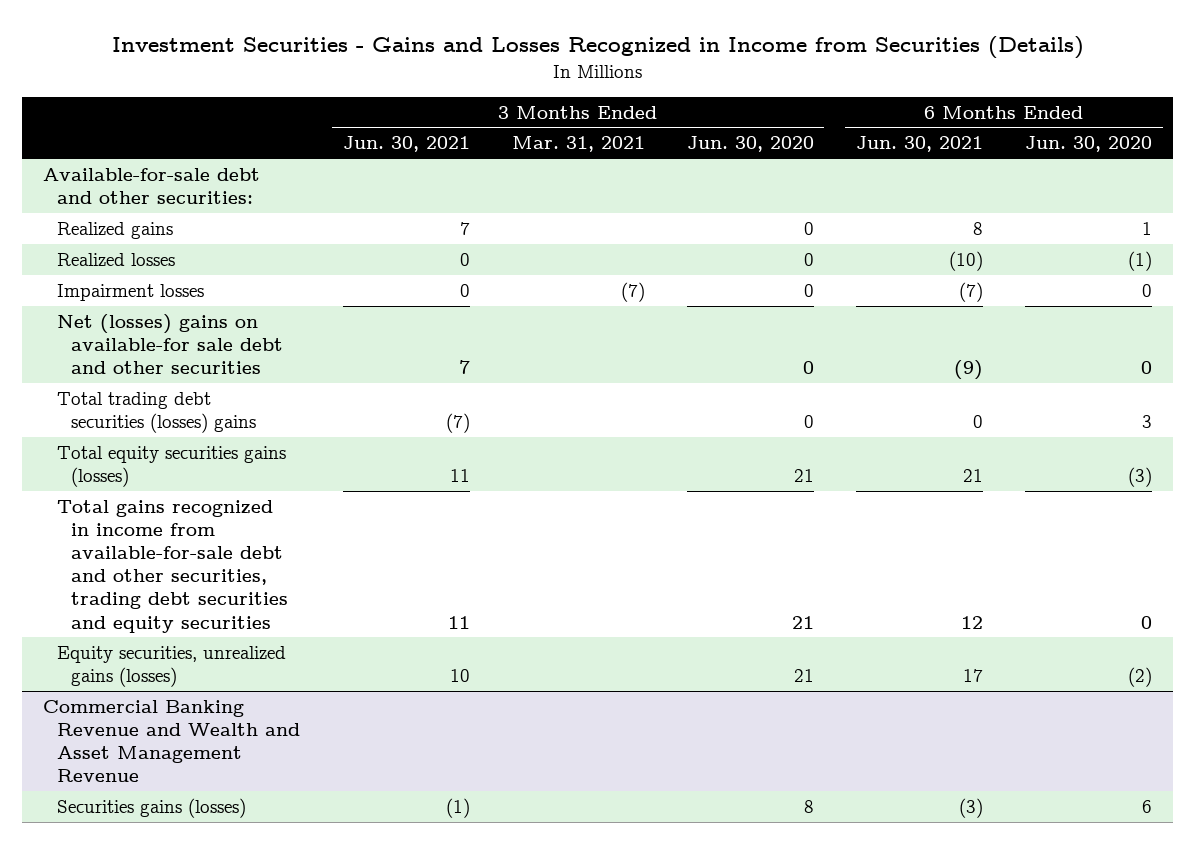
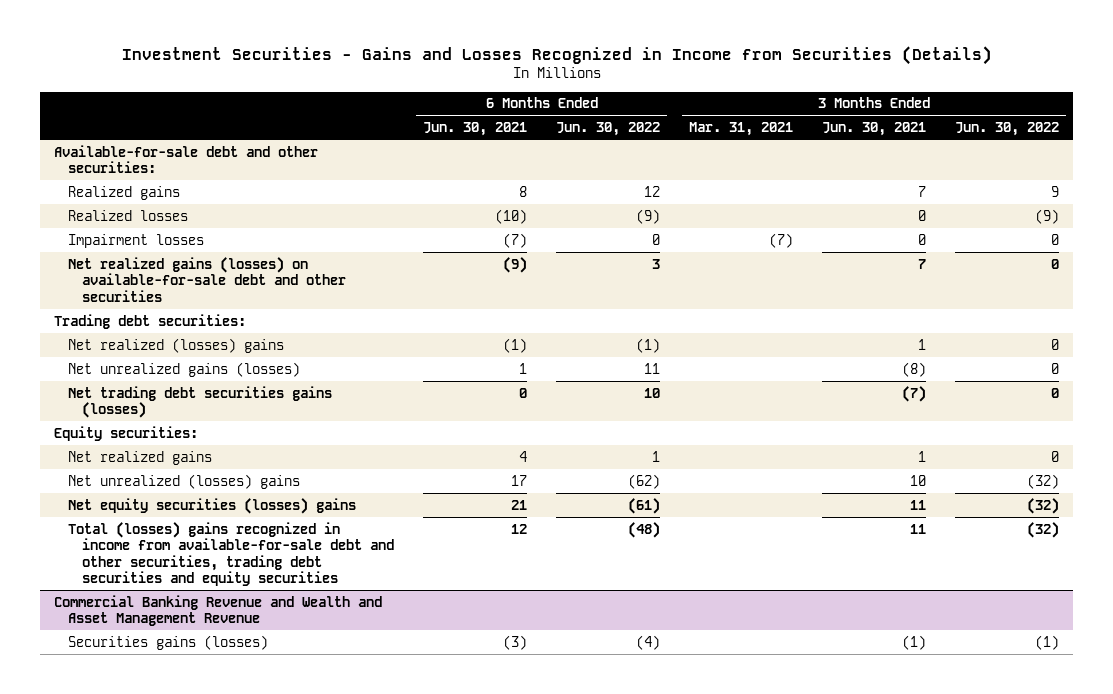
- | 3 Months Ended Jun. 30, 2021 | 3 Months Ended Mar. 31, 2021 | 3 Months Ended Jun. 30, 2020 | 6 Months Ended Jun. 30, 2021 | 6 Months Ended Jun. 30, 2020
+ | 6 Months Ended Jun. 30, 2021 | 6 Months Ended Jun. 30, 2022 | 3 Months Ended Mar. 31, 2021 | 3 Months Ended Jun. 30, 2021 | 3 Months Ended Jun. 30, 2022
- Net (losses) gains on available-for sale debt and other securities | 7 | | 0 | (9) | 0
- Total trading debt securities (losses) gains | (7) | | 0 | 0 | 3
- Total equity securities gains (losses) | 11 | | 21 | 21 | (3)
- Total gains recognized in income from available-for-sale debt and other securities, trading debt securities and equity securities | 11 | | 21 | 12 | 0
- Equity securities, unrealized gains (losses) | 10 | | 21 | 17 | (2)
+ Net realized gains (losses) on available-for-sale debt and other securities | (9) | 3 | | 7 | 0
+ Trading debt securities:
+ Net realized (losses) gains | (1) | (1) | | 1 | 0
+ Net unrealized gains (losses) | 1 | 11 | | (8) | 0
+ Net trading debt securities gains (losses) | 0 | 10 | | (7) | 0
+ Equity securities:
+ Net realized gains | 4 | 1 | | 1 | 0
+ Net unrealized (losses) gains | 17 | (62) | | 10 | (32)
+ Net equity securities (losses) gains | 21 | (61) | | 11 | (32)
+ Total (losses) gains recognized in income from available-for-sale debt and other securities, trading debt securities and equity securities | 12 | (48) | | 11 | (32)

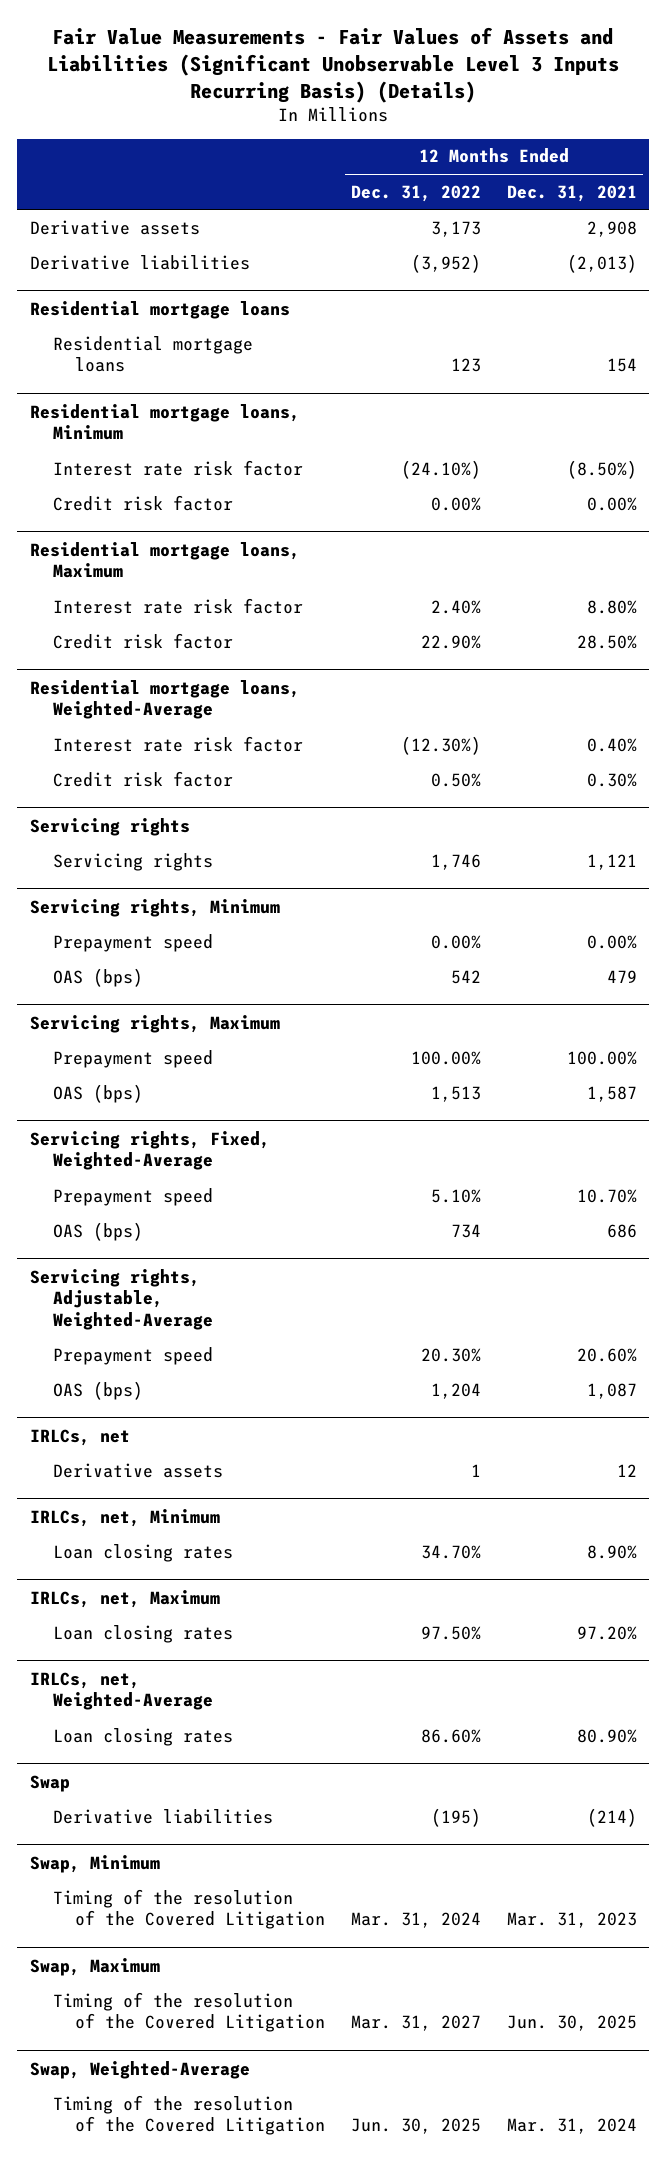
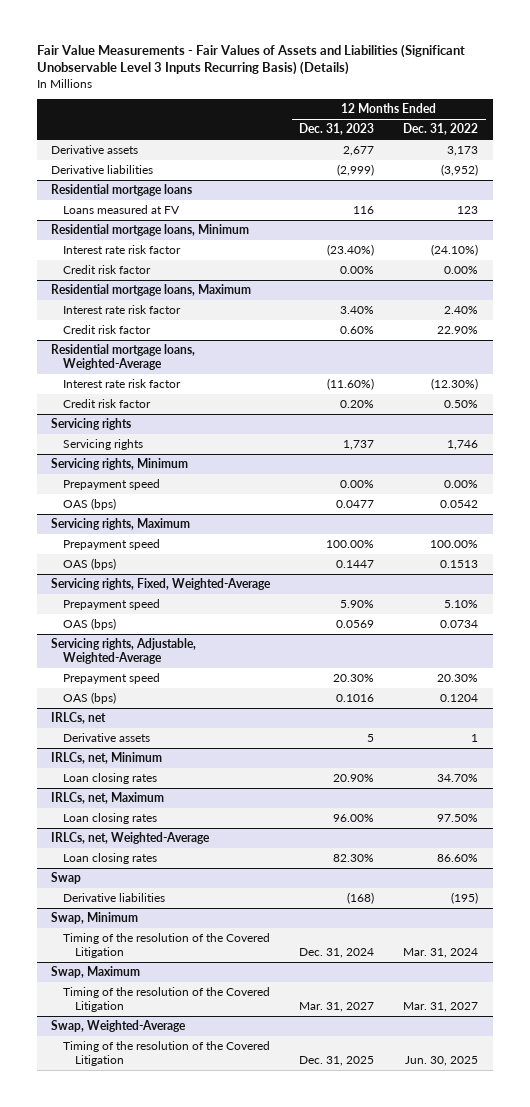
- | 12 Months Ended Dec. 31, 2022 | 12 Months Ended Dec. 31, 2021
+ | 12 Months Ended Dec. 31, 2023 | 12 Months Ended Dec. 31, 2022
@ Residential mortgage loans
- Residential mortgage loans | 123 | 154
+ Loans measured at FV | 116 | 123
@ Servicing rights, Minimum
- OAS (bps) | 542 | 479
+ OAS (bps) | 0.0477 | 0.0542
@ Servicing rights, Maximum
- OAS (bps) | 1,513 | 1,587
+ OAS (bps) | 0.1447 | 0.1513
@ Servicing rights, Fixed, Weighted-Average
- OAS (bps) | 734 | 686
+ OAS (bps) | 0.0569 | 0.0734
@ Servicing rights, Adjustable, Weighted-Average
- OAS (bps) | 1,204 | 1,087
+ OAS (bps) | 0.1016 | 0.1204

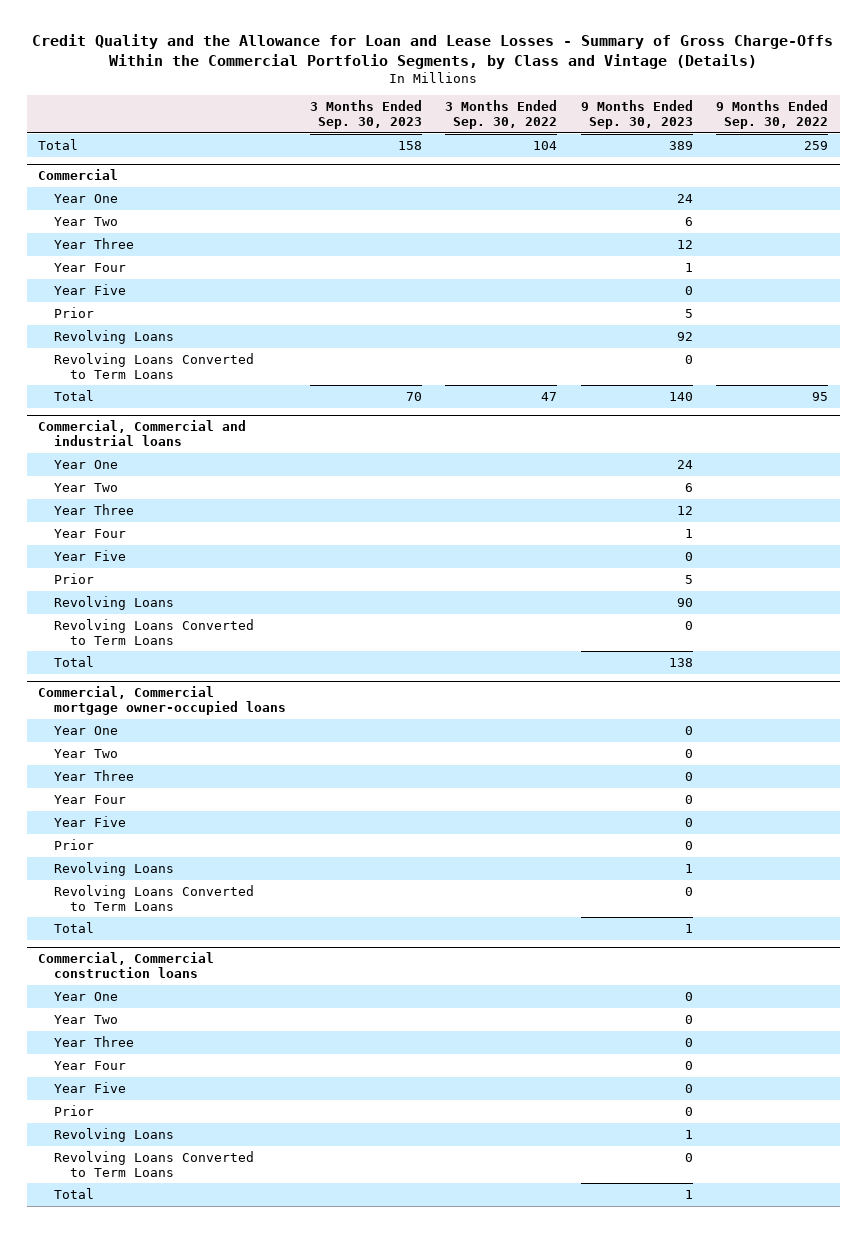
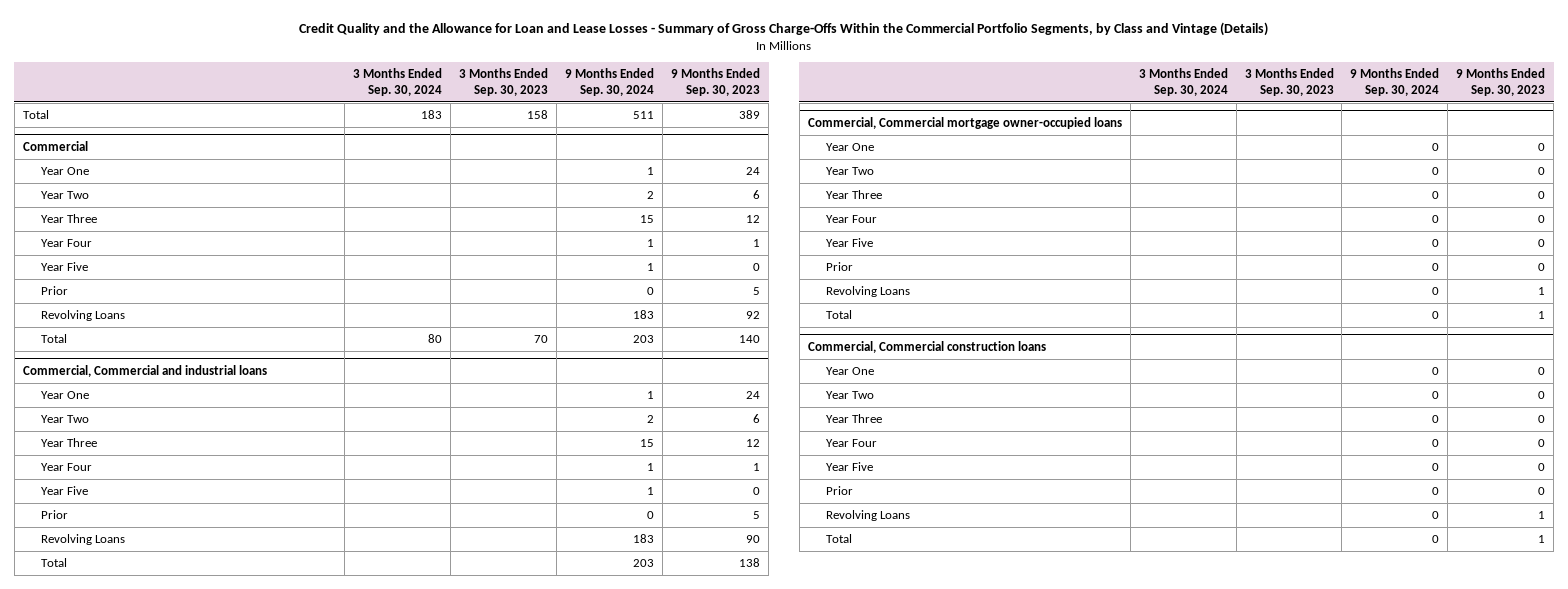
- | 3 Months Ended Sep. 30, 2023 | 3 Months Ended Sep. 30, 2022 | 9 Months Ended Sep. 30, 2023 | 9 Months Ended Sep. 30, 2022
+ | 3 Months Ended Sep. 30, 2024 | 3 Months Ended Sep. 30, 2023 | 9 Months Ended Sep. 30, 2024 | 9 Months Ended Sep. 30, 2023
@ Commercial
- Revolving Loans Converted to Term Loans | | | 0 |
@ Commercial, Commercial and industrial loans
- Revolving Loans Converted to Term Loans | | | 0 |
@ Commercial, Commercial mortgage owner-occupied loans
- Revolving Loans Converted to Term Loans | | | 0 |
@ Commercial, Commercial construction loans
- Revolving Loans Converted to Term Loans | | | 0 |

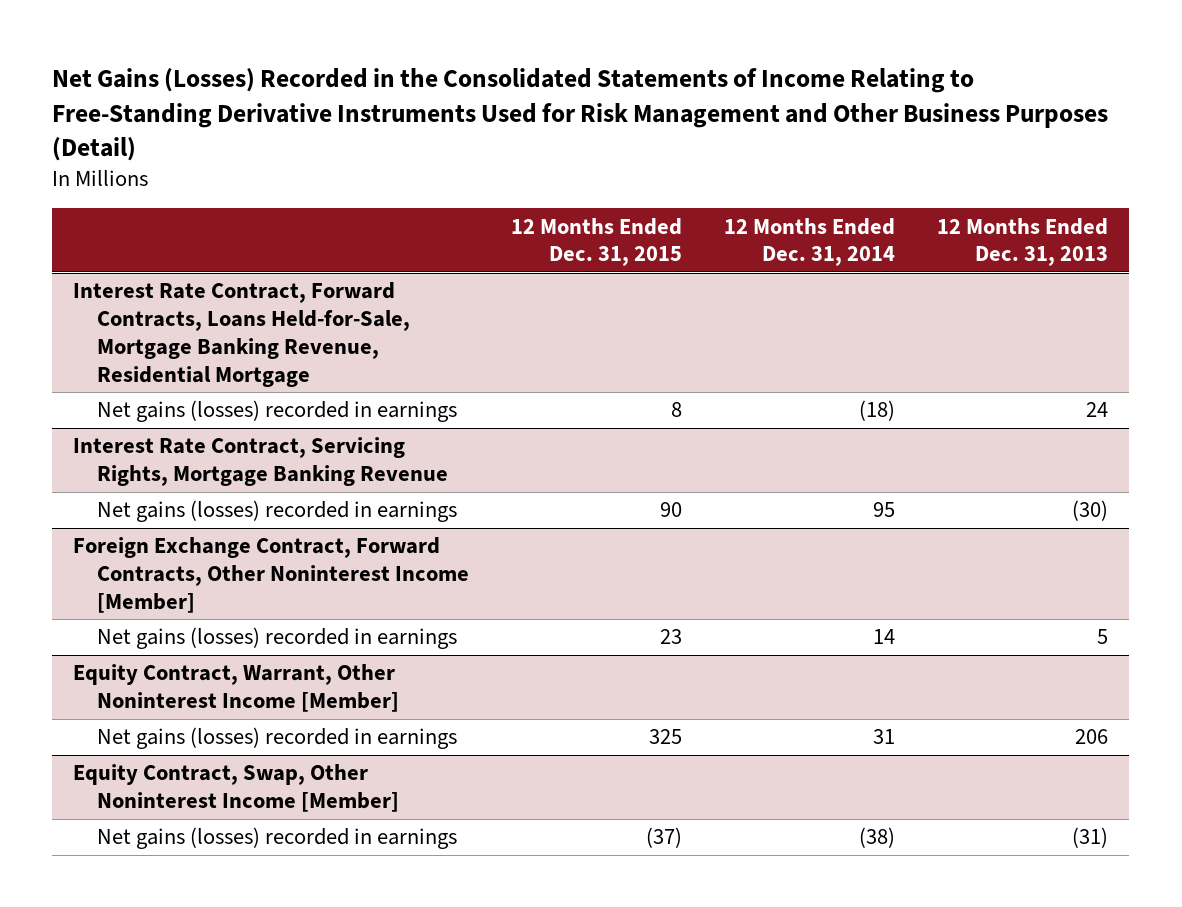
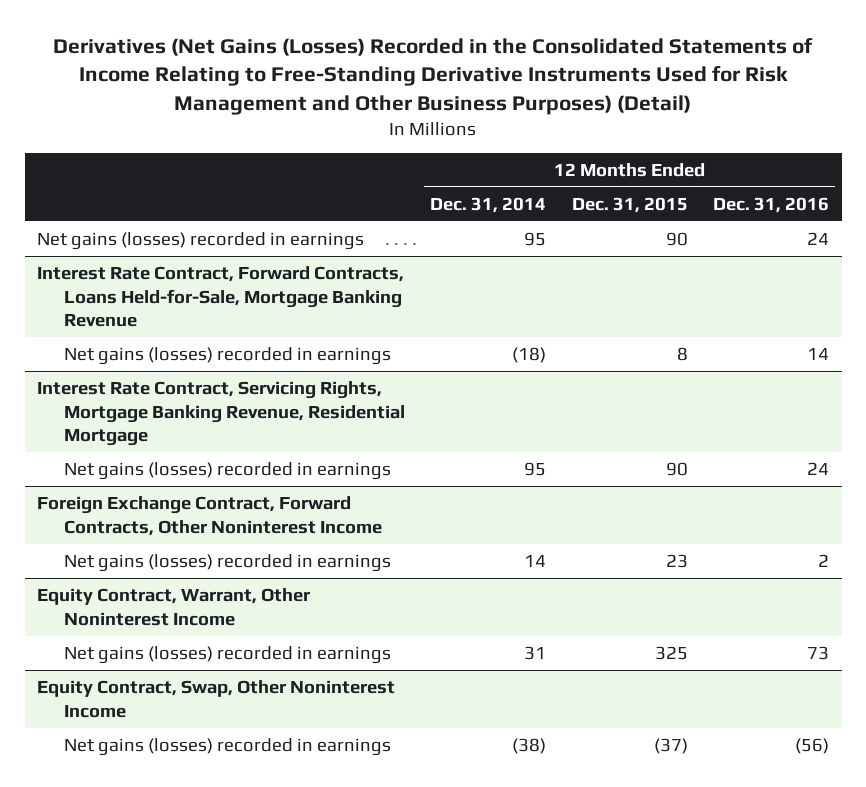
- Net Gains (Losses) Recorded in the Consolidated Statements of Income Relating to Free-Standing Derivative Instruments Used for Risk Management and Other Business Purposes (Detail)
+ Derivatives (Net Gains (Losses) Recorded in the Consolidated Statements of Income Relating to Free-Standing Derivative Instruments Used for Risk Management and Other Business Purposes) (Detail)
- | 12 Months Ended Dec. 31, 2015 | 12 Months Ended Dec. 31, 2014 | 12 Months Ended Dec. 31, 2013
+ | 12 Months Ended Dec. 31, 2014 | 12 Months Ended Dec. 31, 2015 | 12 Months Ended Dec. 31, 2016
- Interest Rate Contract, Forward Contracts, Loans Held-for-Sale, Mortgage Banking Revenue, Residential Mortgage
+ Net gains (losses) recorded in earnings | 95 | 90 | 24
+ Interest Rate Contract, Forward Contracts, Loans Held-for-Sale, Mortgage Banking Revenue
- Interest Rate Contract, Servicing Rights, Mortgage Banking Revenue
+ Interest Rate Contract, Servicing Rights, Mortgage Banking Revenue, Residential Mortgage
- Foreign Exchange Contract, Forward Contracts, Other Noninterest Income [Member]
+ Foreign Exchange Contract, Forward Contracts, Other Noninterest Income
- Equity Contract, Warrant, Other Noninterest Income [Member]
+ Equity Contract, Warrant, Other Noninterest Income
- Equity Contract, Swap, Other Noninterest Income [Member]
+ Equity Contract, Swap, Other Noninterest Income

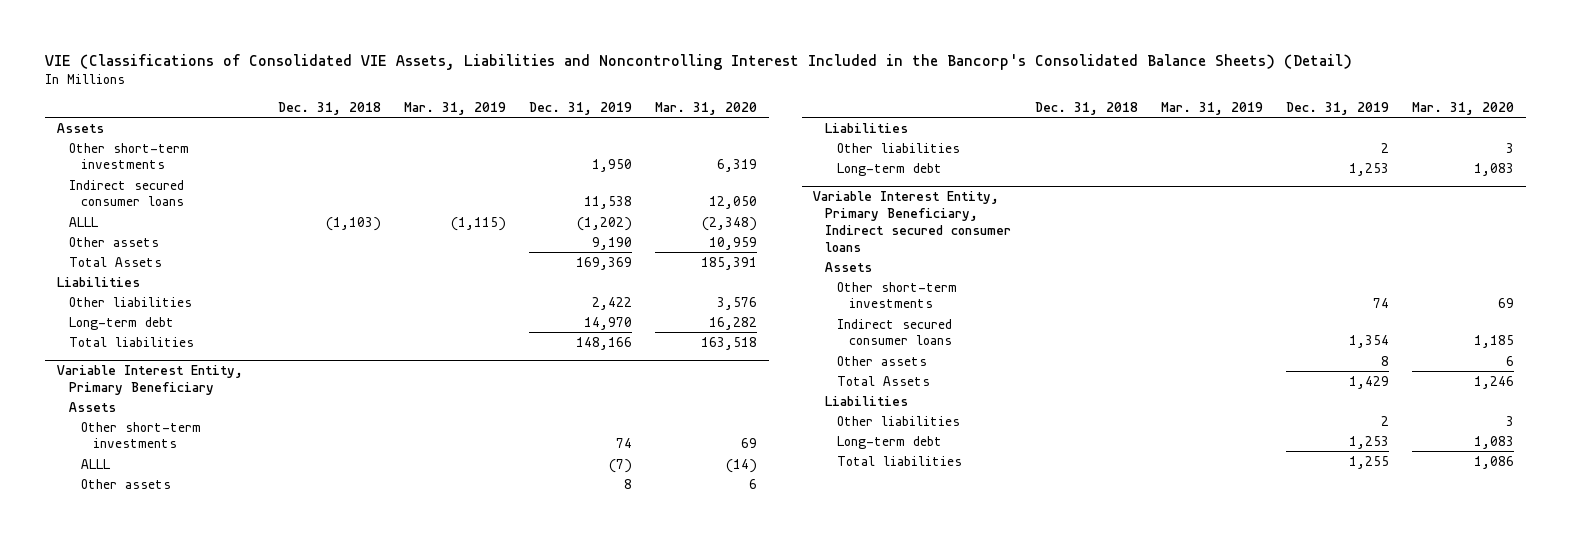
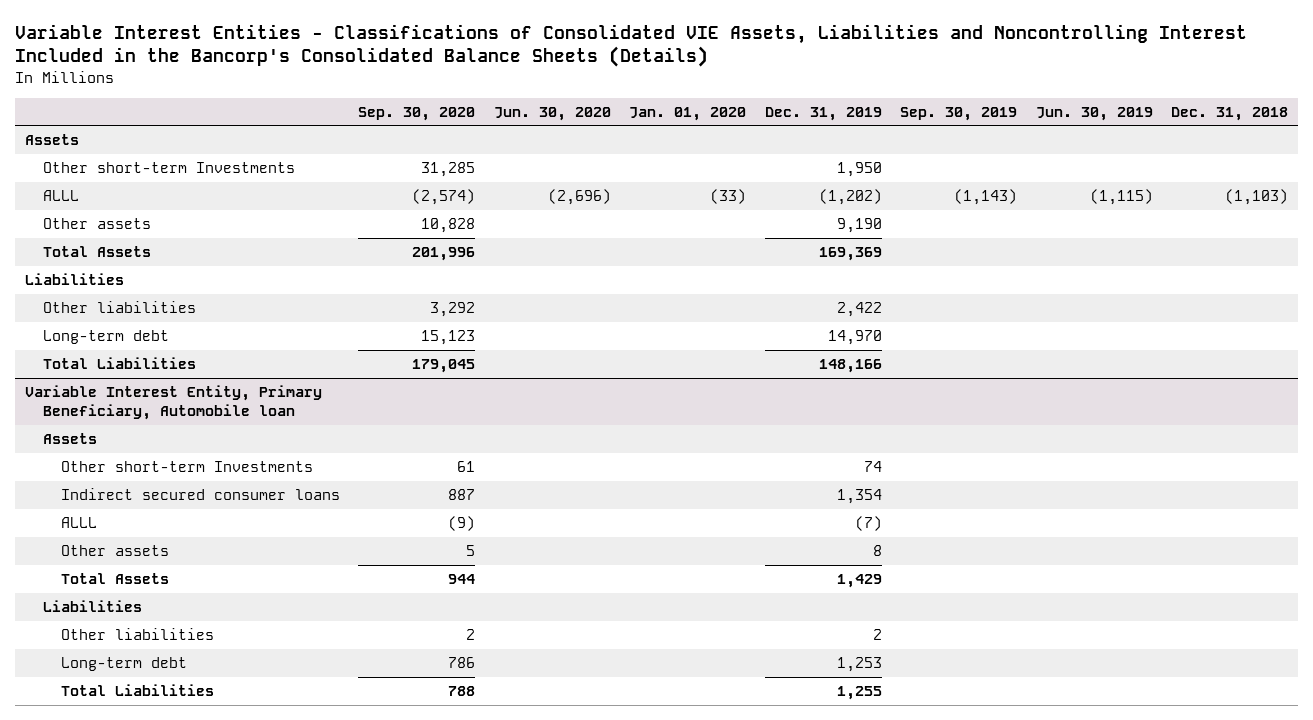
- VIE (Classifications of Consolidated VIE Assets, Liabilities and Noncontrolling Interest Included in the Bancorp's Consolidated Balance Sheets) (Detail)
+ Variable Interest Entities - Classifications of Consolidated VIE Assets, Liabilities and Noncontrolling Interest Included in the Bancorp's Consolidated Balance Sheets (Details)
- | Dec. 31, 2018 | Mar. 31, 2019 | Dec. 31, 2019 | Mar. 31, 2020
+ | Sep. 30, 2020 | Jun. 30, 2020 | Jan. 01, 2020 | Dec. 31, 2019 | Sep. 30, 2019 | Jun. 30, 2019 | Dec. 31, 2018
- Other short-term investments | | | 1,950 | 6,319
- Indirect secured consumer loans | | | 11,538 | 12,050
+ Other short-term Investments | 31,285 | | | 1,950 | | |
- Total liabilities | | | 148,166 | 163,518
- Variable Interest Entity, Primary Beneficiary
- Assets
- Other short-term investments | | | 74 | 69
- ALLL | | | (7) | (14)
- Other assets | | | 8 | 6
- Liabilities
- Other liabilities | | | 2 | 3
- Long-term debt | | | 1,253 | 1,083
- Variable Interest Entity, Primary Beneficiary, Indirect secured consumer loans
+ Total Liabilities | 179,045 | | | 148,166 | | |
+ Variable Interest Entity, Primary Beneficiary, Automobile loan
- Other short-term investments | | | 74 | 69
+ Other short-term Investments | 61 | | | 74 | | |
+ ALLL | (9) | | | (7) | | |
- Total liabilities | | | 1,255 | 1,086
+ Total Liabilities | 788 | | | 1,255 | | |

